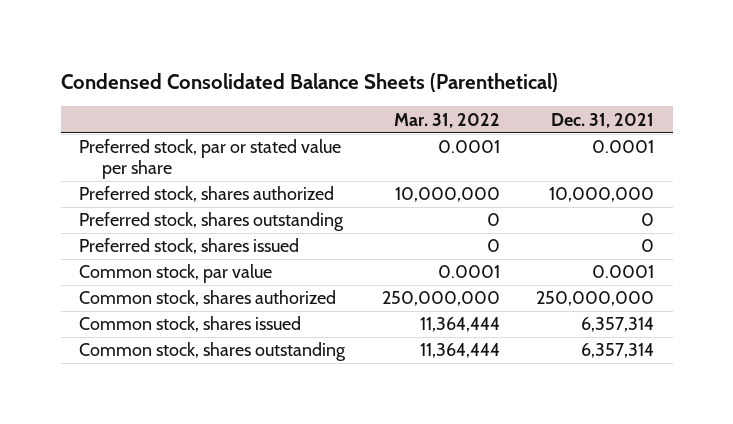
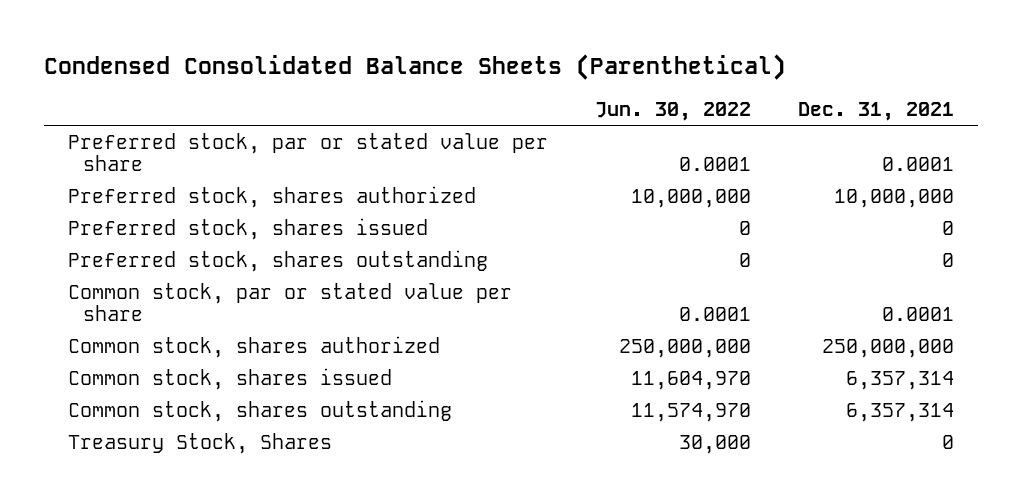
- | Mar. 31, 2022 | Dec. 31, 2021
+ | Jun. 30, 2022 | Dec. 31, 2021
- Common stock, par value | 0.0001 | 0.0001
moved down: Preferred stock, shares outstanding | 0 | 0
+ Common stock, par or stated value per share | 0.0001 | 0.0001
+ Treasury Stock, Shares | 30,000 | 0

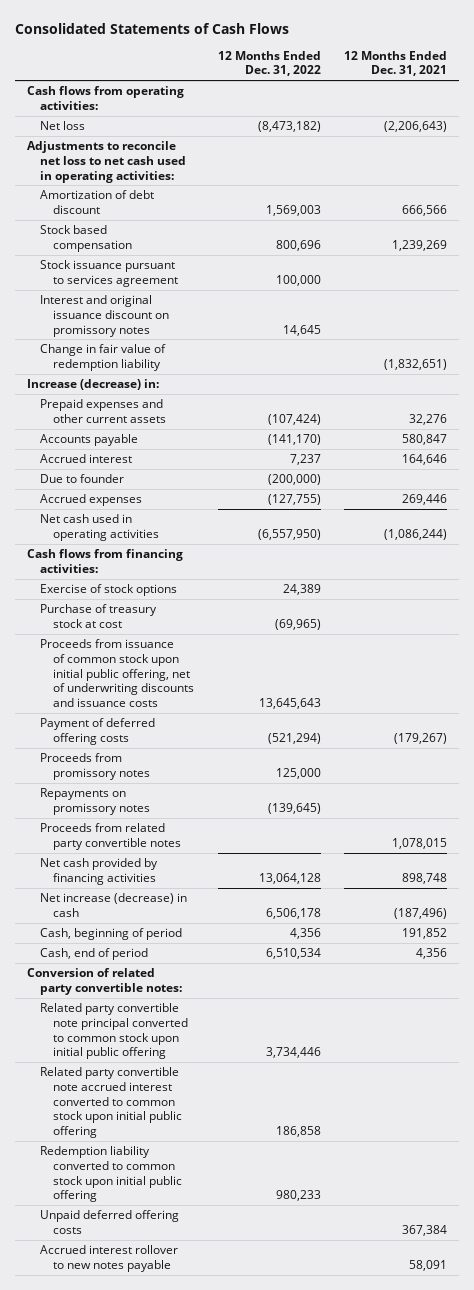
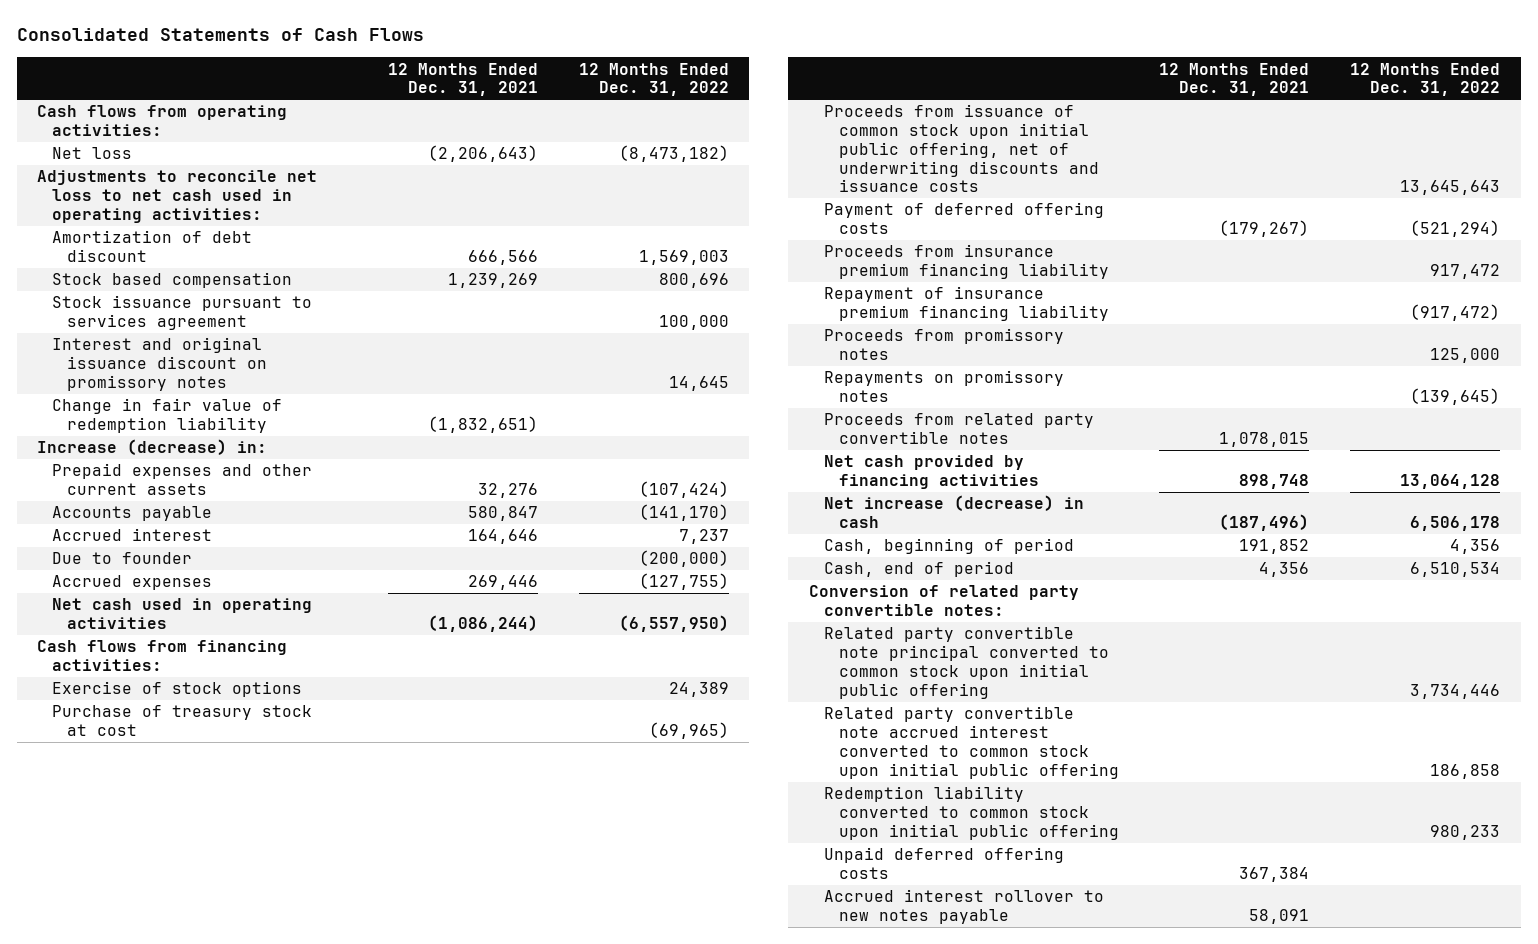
- | 12 Months Ended Dec. 31, 2022 | 12 Months Ended Dec. 31, 2021
+ | 12 Months Ended Dec. 31, 2021 | 12 Months Ended Dec. 31, 2022
+ Proceeds from insurance premium financing liability | | 917,472
+ Repayment of insurance premium financing liability | | (917,472)

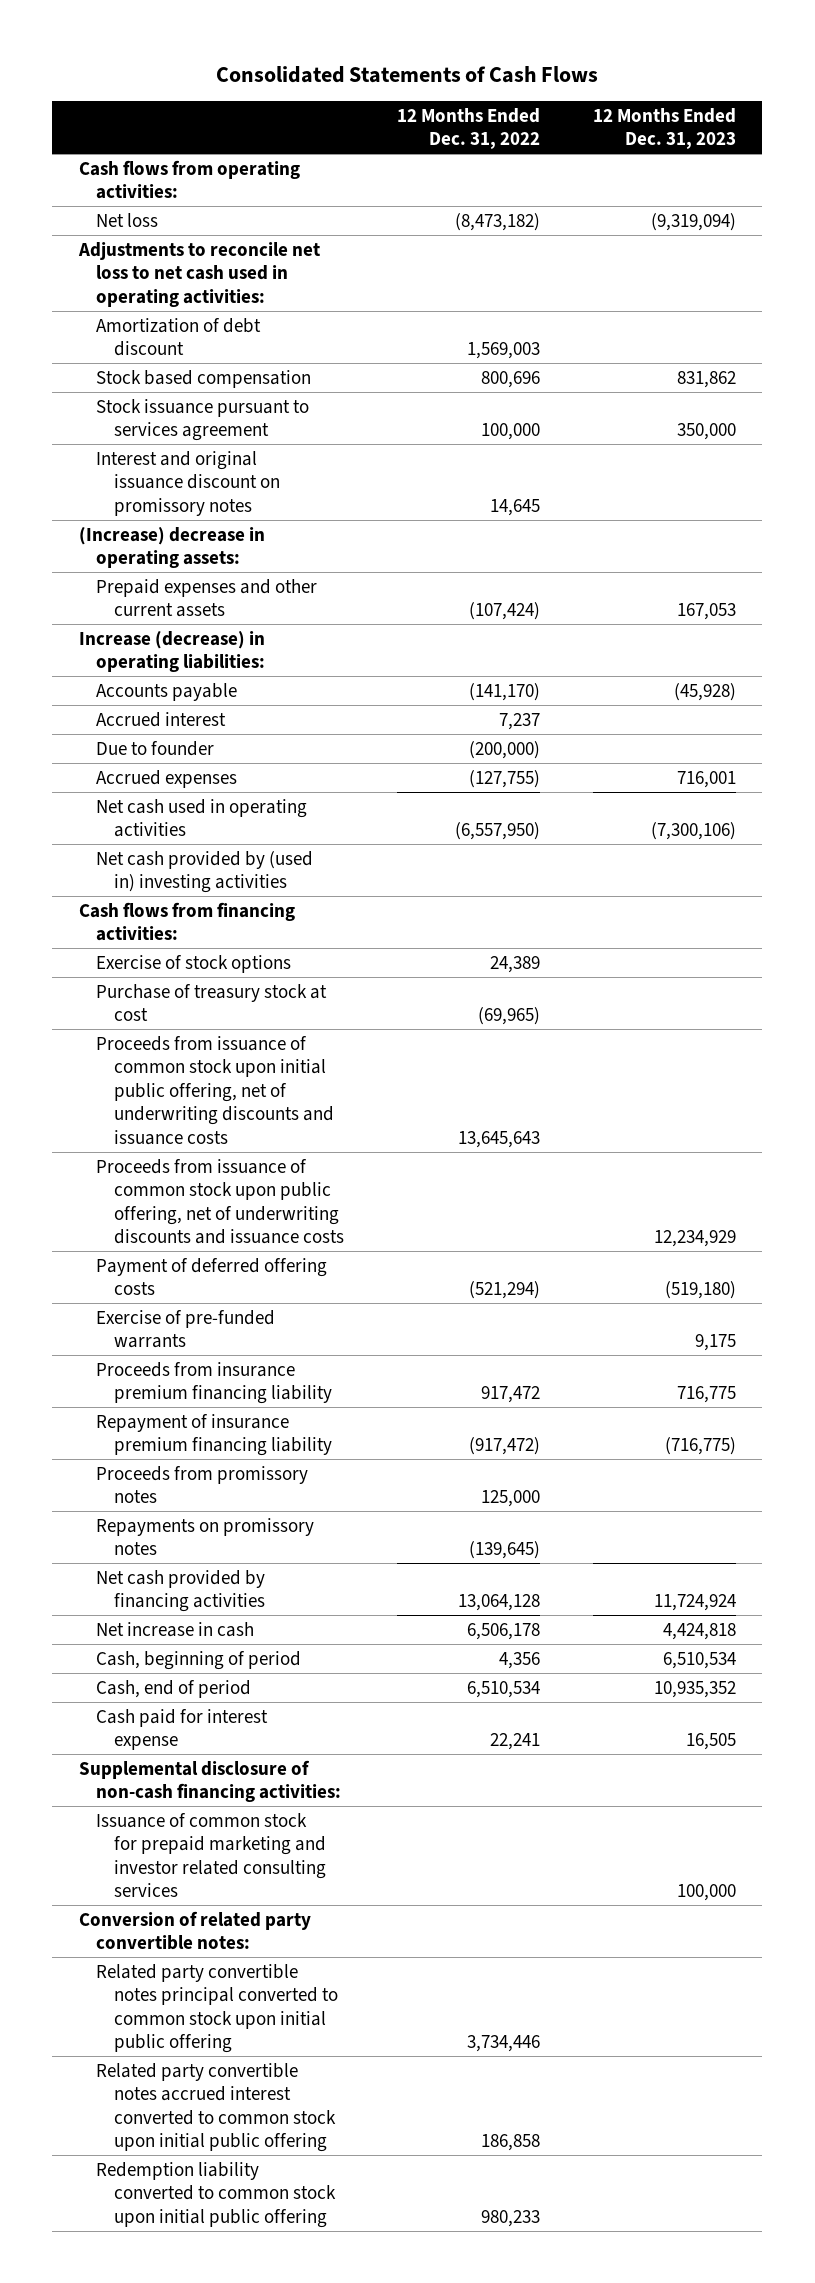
- | 12 Months Ended Dec. 31, 2021 | 12 Months Ended Dec. 31, 2022
+ | 12 Months Ended Dec. 31, 2022 | 12 Months Ended Dec. 31, 2023
- Change in fair value of redemption liability | (1,832,651) |
- Increase (decrease) in:
+ (Increase) decrease in operating assets:
+ Increase (decrease) in operating liabilities:
+ Net cash provided by (used in) investing activities
+ Proceeds from issuance of common stock upon public offering, net of underwriting discounts and issuance costs | | 12,234,929
+ Exercise of pre-funded warrants | | 9,175
- Proceeds from related party convertible notes | 1,078,015 |
- Net increase (decrease) in cash | (187,496) | 6,506,178
+ Net increase in cash | 6,506,178 | 4,424,818
+ Cash paid for interest expense | 22,241 | 16,505
+ Supplemental disclosure of non-cash financing activities:
+ Issuance of common stock for prepaid marketing and investor related consulting services | | 100,000
- Related party convertible note principal converted to common stock upon initial public offering | | 3,734,446
- Related party convertible note accrued interest converted to common stock upon initial public offering | | 186,858
+ Related party convertible notes principal converted to common stock upon initial public offering | 3,734,446 |
+ Related party convertible notes accrued interest converted to common stock upon initial public offering | 186,858 |
- Unpaid deferred offering costs | 367,384 |
- Accrued interest rollover to new notes payable | 58,091 |

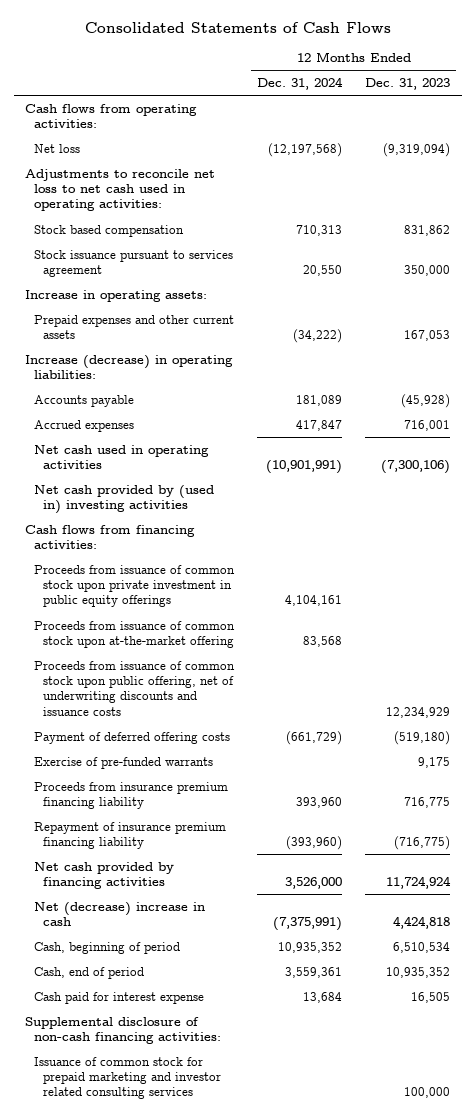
- | 12 Months Ended Dec. 31, 2022 | 12 Months Ended Dec. 31, 2023
+ | 12 Months Ended Dec. 31, 2024 | 12 Months Ended Dec. 31, 2023
- Amortization of debt discount | 1,569,003 |
- Interest and original issuance discount on promissory notes | 14,645 |
- (Increase) decrease in operating assets:
+ Increase in operating assets:
- Accrued interest | 7,237 |
- Due to founder | (200,000) |
- Exercise of stock options | 24,389 |
- Purchase of treasury stock at cost | (69,965) |
- Proceeds from issuance of common stock upon initial public offering, net of underwriting discounts and issuance costs | 13,645,643 |
+ Proceeds from issuance of common stock upon private investment in public equity offerings | 4,104,161 |
+ Proceeds from issuance of common stock upon at-the-market offering | 83,568 |
- Proceeds from promissory notes | 125,000 |
- Repayments on promissory notes | (139,645) |
- Net increase in cash | 6,506,178 | 4,424,818
+ Net (decrease) increase in cash | (7,375,991) | 4,424,818
- Conversion of related party convertible notes:
- Related party convertible notes principal converted to common stock upon initial public offering | 3,734,446 |
- Related party convertible notes accrued interest converted to common stock upon initial public offering | 186,858 |
- Redemption liability converted to common stock upon initial public offering | 980,233 |

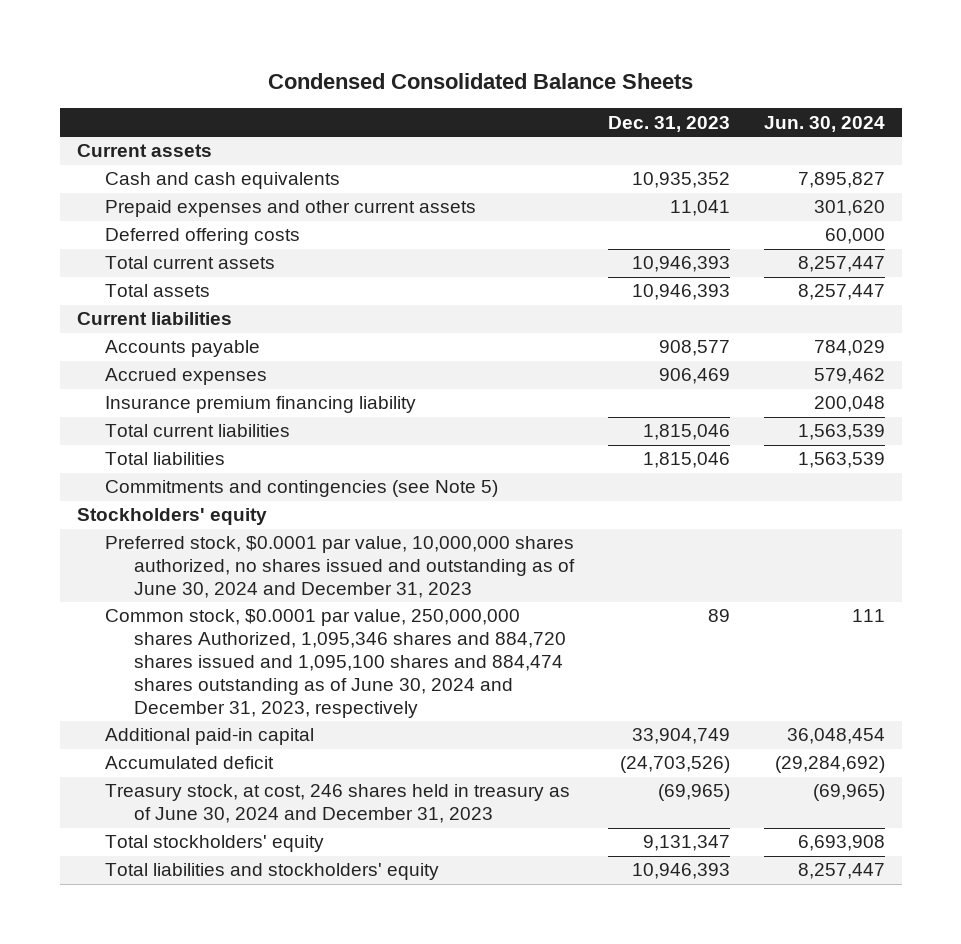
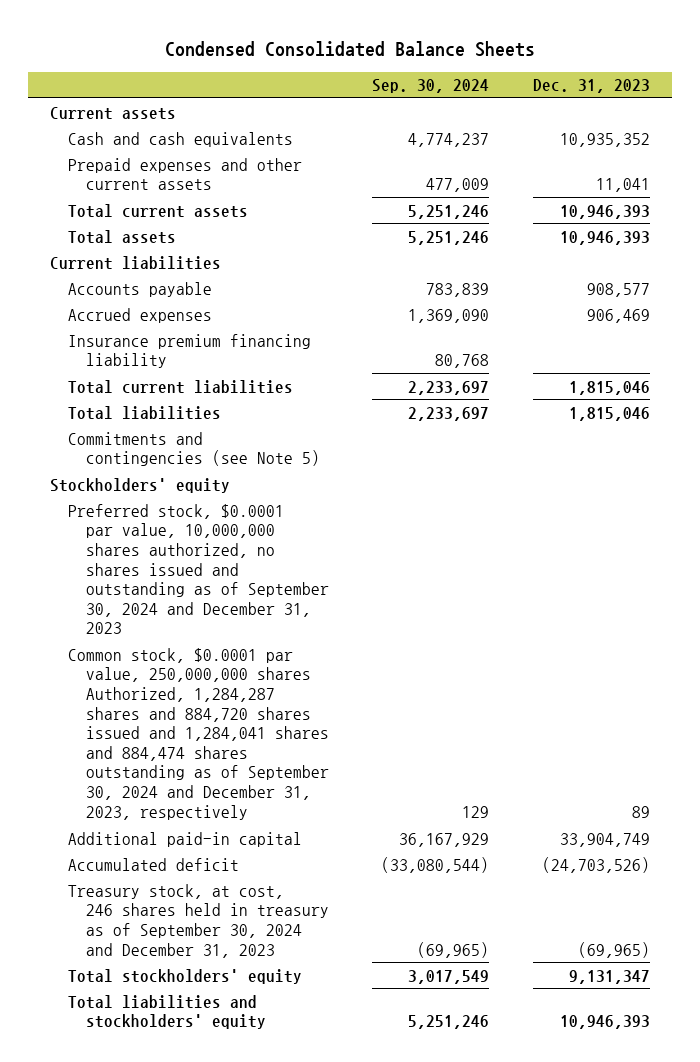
- | Dec. 31, 2023 | Jun. 30, 2024
+ | Sep. 30, 2024 | Dec. 31, 2023
- Deferred offering costs | | 60,000
- Preferred stock, $0.0001 par value, 10,000,000 shares authorized, no shares issued and outstanding as of June 30, 2024 and December 31, 2023
- Common stock, $0.0001 par value, 250,000,000 shares Authorized, 1,095,346 shares and 884,720 shares issued and 1,095,100 shares and 884,474 shares outstanding as of June 30, 2024 and December 31, 2023, respectively | 89 | 111
+ Preferred stock, $0.0001 par value, 10,000,000 shares authorized, no shares issued and outstanding as of September 30, 2024 and December 31, 2023
+ Common stock, $0.0001 par value, 250,000,000 shares Authorized, 1,284,287 shares and 884,720 shares issued and 1,284,041 shares and 884,474 shares outstanding as of September 30, 2024 and December 31, 2023, respectively | 129 | 89
- Treasury stock, at cost, 246 shares held in treasury as of June 30, 2024 and December 31, 2023 | (69,965) | (69,965)
+ Treasury stock, at cost, 246 shares held in treasury as of September 30, 2024 and December 31, 2023 | (69,965) | (69,965)

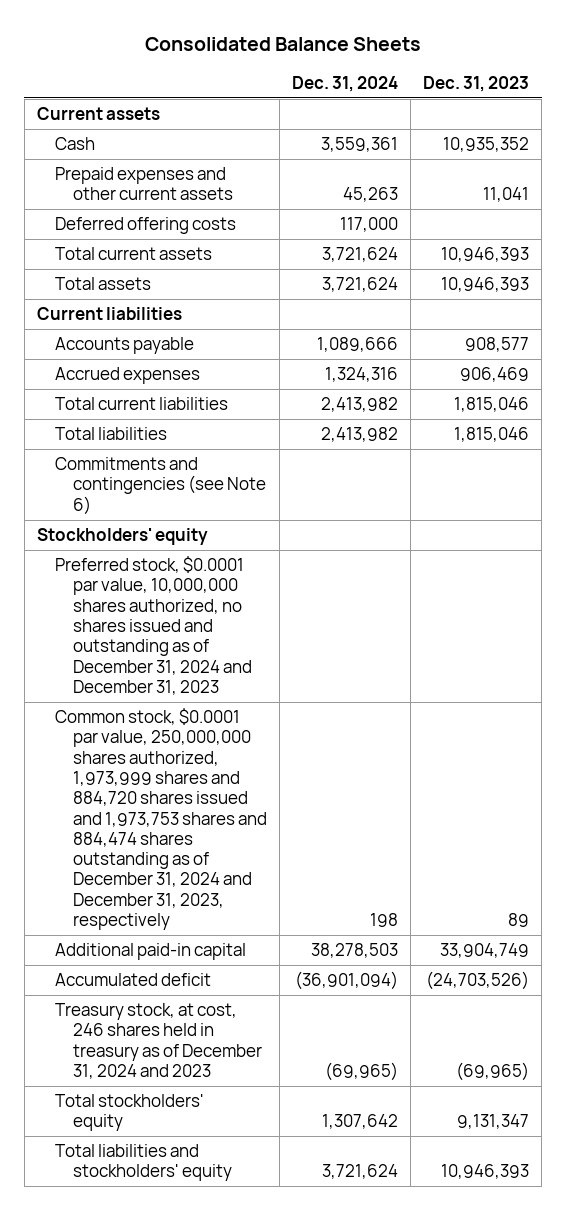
- Condensed Consolidated Balance Sheets
+ Consolidated Balance Sheets
- | Sep. 30, 2024 | Dec. 31, 2023
+ | Dec. 31, 2024 | Dec. 31, 2023
- Cash and cash equivalents | 4,774,237 | 10,935,352
+ Cash | 3,559,361 | 10,935,352
+ Deferred offering costs | 117,000 |
- Insurance premium financing liability | 80,768 |
- Commitments and contingencies (see Note 5)
+ Commitments and contingencies (see Note 6)
- Preferred stock, $0.0001 par value, 10,000,000 shares authorized, no shares issued and outstanding as of September 30, 2024 and December 31, 2023
- Common stock, $0.0001 par value, 250,000,000 shares Authorized, 1,284,287 shares and 884,720 shares issued and 1,284,041 shares and 884,474 shares outstanding as of September 30, 2024 and December 31, 2023, respectively | 129 | 89
+ Preferred stock, $0.0001 par value, 10,000,000 shares authorized, no shares issued and outstanding as of December 31, 2024 and December 31, 2023
+ Common stock, $0.0001 par value, 250,000,000 shares authorized, 1,973,999 shares and 884,720 shares issued and 1,973,753 shares and 884,474 shares outstanding as of December 31, 2024 and December 31, 2023, respectively | 198 | 89
- Treasury stock, at cost, 246 shares held in treasury as of September 30, 2024 and December 31, 2023 | (69,965) | (69,965)
+ Treasury stock, at cost, 246 shares held in treasury as of December 31, 2024 and 2023 | (69,965) | (69,965)

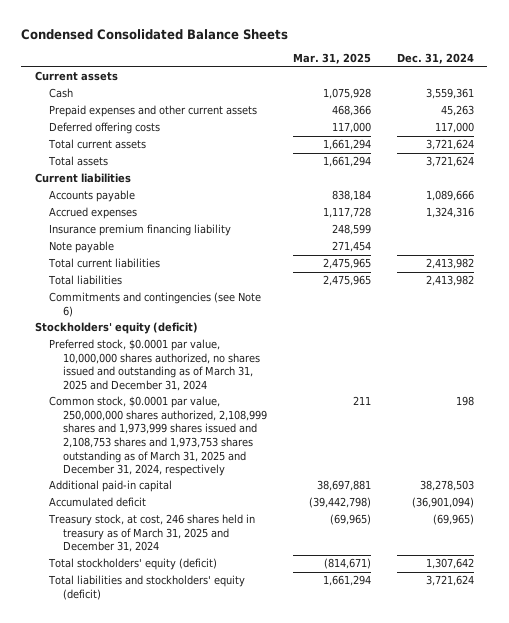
- Consolidated Balance Sheets
+ Condensed Consolidated Balance Sheets
- | Dec. 31, 2024 | Dec. 31, 2023
+ | Mar. 31, 2025 | Dec. 31, 2024
+ Insurance premium financing liability | 248,599 |
+ Note payable | 271,454 |
- Stockholders' equity
- Preferred stock, $0.0001 par value, 10,000,000 shares authorized, no shares issued and outstanding as of December 31, 2024 and December 31, 2023
- Common stock, $0.0001 par value, 250,000,000 shares authorized, 1,973,999 shares and 884,720 shares issued and 1,973,753 shares and 884,474 shares outstanding as of December 31, 2024 and December 31, 2023, respectively | 198 | 89
+ Stockholders' equity (deficit)
+ Preferred stock, $0.0001 par value, 10,000,000 shares authorized, no shares issued and outstanding as of March 31, 2025 and December 31, 2024
+ Common stock, $0.0001 par value, 250,000,000 shares authorized, 2,108,999 shares and 1,973,999 shares issued and 2,108,753 shares and 1,973,753 shares outstanding as of March 31, 2025 and December 31, 2024, respectively | 211 | 198
- Treasury stock, at cost, 246 shares held in treasury as of December 31, 2024 and 2023 | (69,965) | (69,965)
- Total stockholders' equity | 1,307,642 | 9,131,347
- Total liabilities and stockholders' equity | 3,721,624 | 10,946,393
+ Treasury stock, at cost, 246 shares held in treasury as of March 31, 2025 and December 31, 2024 | (69,965) | (69,965)
+ Total stockholders' equity (deficit) | (814,671) | 1,307,642
+ Total liabilities and stockholders' equity (deficit) | 1,661,294 | 3,721,624

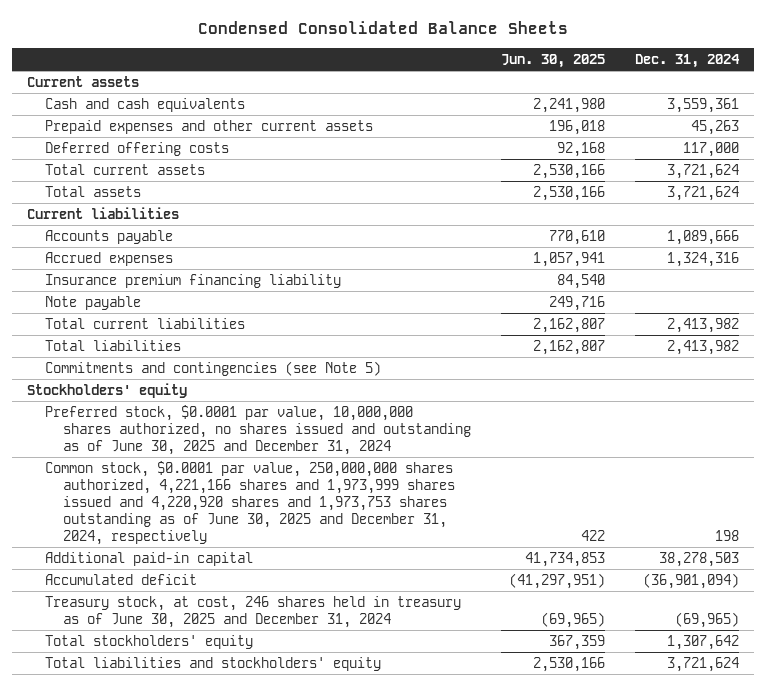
- | Mar. 31, 2025 | Dec. 31, 2024
+ | Jun. 30, 2025 | Dec. 31, 2024
- Cash | 1,075,928 | 3,559,361
+ Cash and cash equivalents | 2,241,980 | 3,559,361
- Commitments and contingencies (see Note 6)
- Stockholders' equity (deficit)
- Preferred stock, $0.0001 par value, 10,000,000 shares authorized, no shares issued and outstanding as of March 31, 2025 and December 31, 2024
- Common stock, $0.0001 par value, 250,000,000 shares authorized, 2,108,999 shares and 1,973,999 shares issued and 2,108,753 shares and 1,973,753 shares outstanding as of March 31, 2025 and December 31, 2024, respectively | 211 | 198
+ Commitments and contingencies (see Note 5)
+ Stockholders' equity
+ Preferred stock, $0.0001 par value, 10,000,000 shares authorized, no shares issued and outstanding as of June 30, 2025 and December 31, 2024
+ Common stock, $0.0001 par value, 250,000,000 shares authorized, 4,221,166 shares and 1,973,999 shares issued and 4,220,920 shares and 1,973,753 shares outstanding as of June 30, 2025 and December 31, 2024, respectively | 422 | 198
- Treasury stock, at cost, 246 shares held in treasury as of March 31, 2025 and December 31, 2024 | (69,965) | (69,965)
- Total stockholders' equity (deficit) | (814,671) | 1,307,642
- Total liabilities and stockholders' equity (deficit) | 1,661,294 | 3,721,624
+ Treasury stock, at cost, 246 shares held in treasury as of June 30, 2025 and December 31, 2024 | (69,965) | (69,965)
+ Total stockholders' equity | 367,359 | 1,307,642
+ Total liabilities and stockholders' equity | 2,530,166 | 3,721,624

